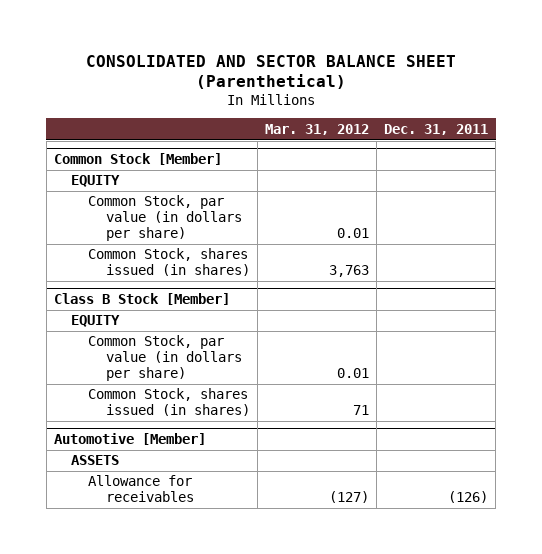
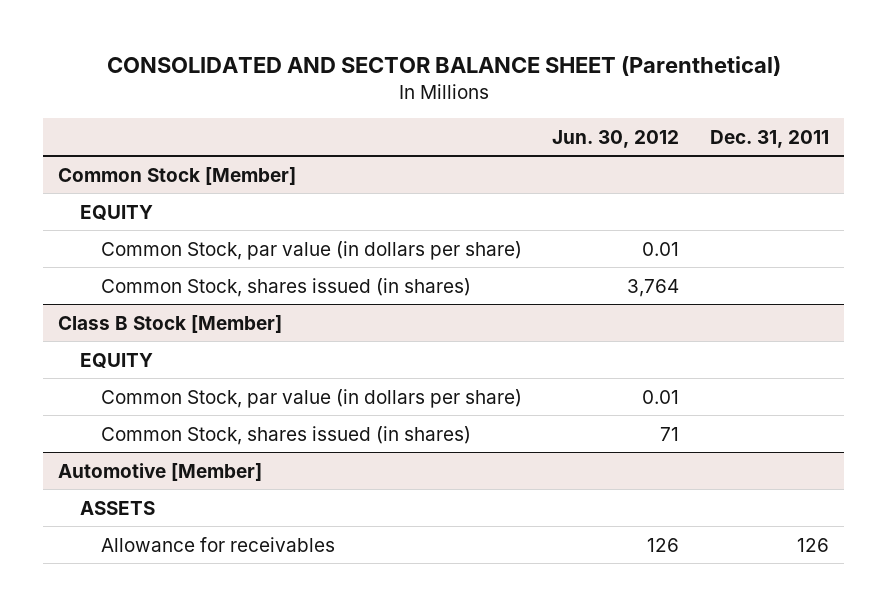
- | Mar. 31, 2012 | Dec. 31, 2011
+ | Jun. 30, 2012 | Dec. 31, 2011
@ Automotive [Member]
- Allowance for receivables | (127) | (126)
+ Allowance for receivables | 126 | 126

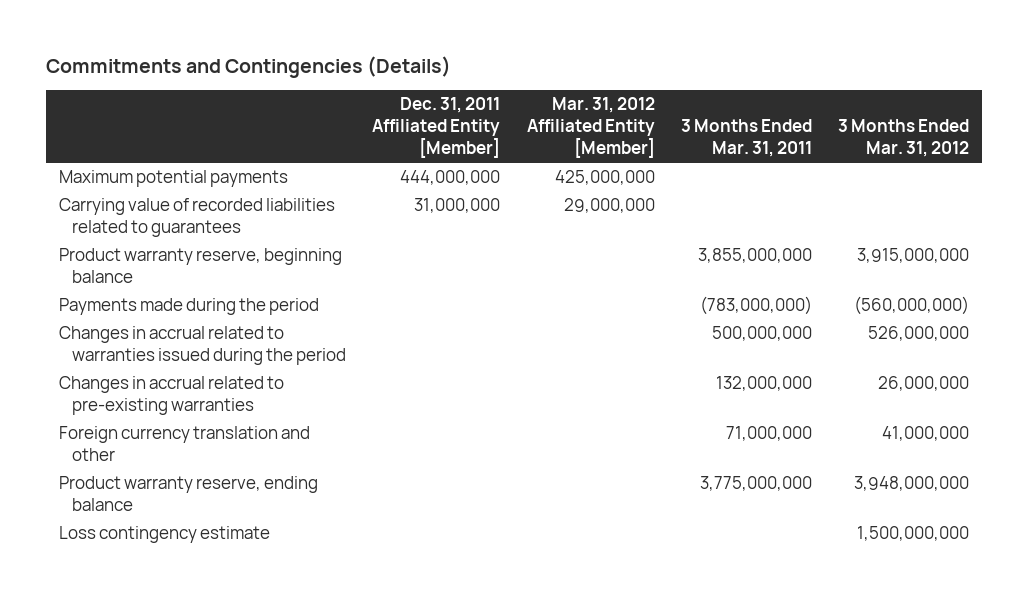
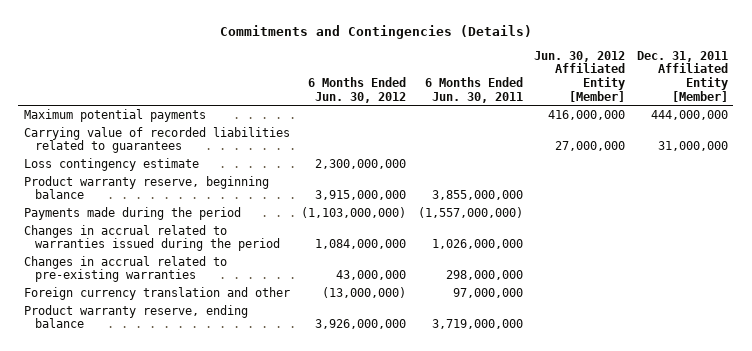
- | Dec. 31, 2011 Affiliated Entity [Member] | Mar. 31, 2012 Affiliated Entity [Member] | 3 Months Ended Mar. 31, 2011 | 3 Months Ended Mar. 31, 2012
+ | 6 Months Ended Jun. 30, 2012 | 6 Months Ended Jun. 30, 2011 | Jun. 30, 2012 Affiliated Entity [Member] | Dec. 31, 2011 Affiliated Entity [Member]
moved up: Loss contingency estimate | 2,300,000,000 | | |

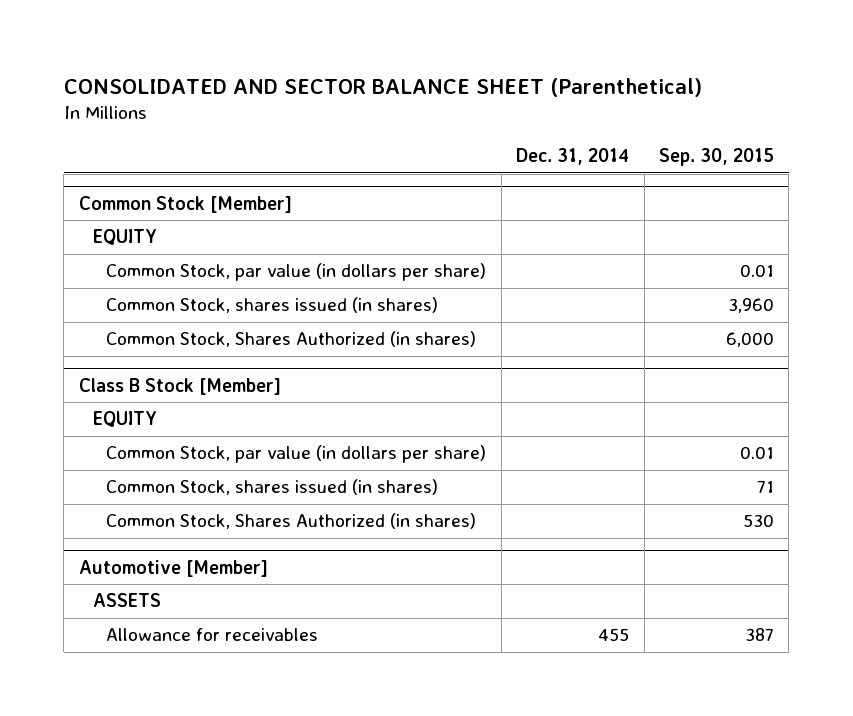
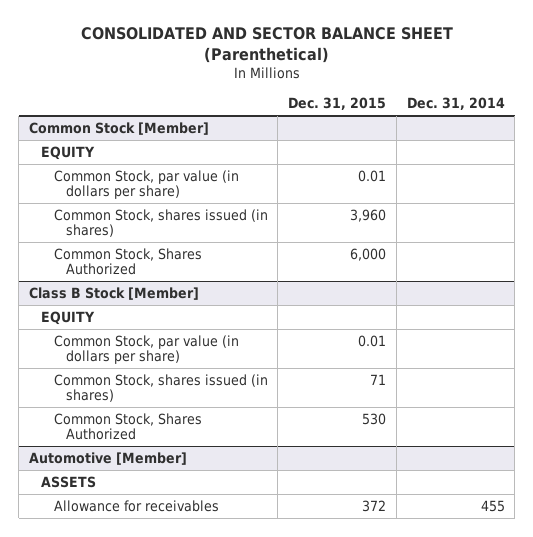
- | Dec. 31, 2014 | Sep. 30, 2015
+ | Dec. 31, 2015 | Dec. 31, 2014
@ Common Stock [Member]
- Common Stock, Shares Authorized (in shares) | | 6,000
+ Common Stock, Shares Authorized | 6,000 |
@ Class B Stock [Member]
- Common Stock, Shares Authorized (in shares) | | 530
+ Common Stock, Shares Authorized | 530 |

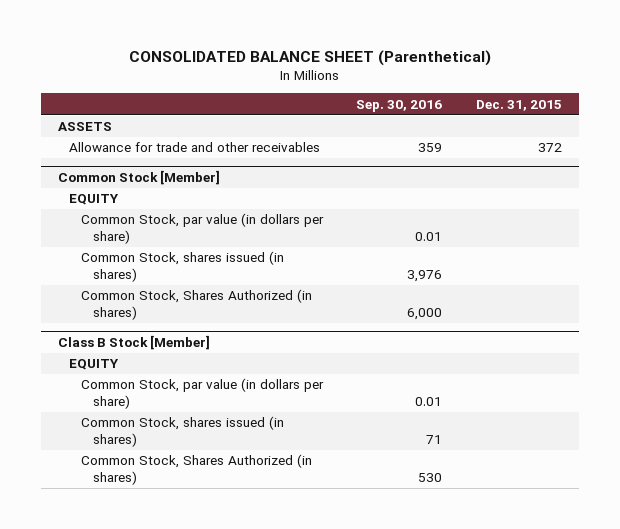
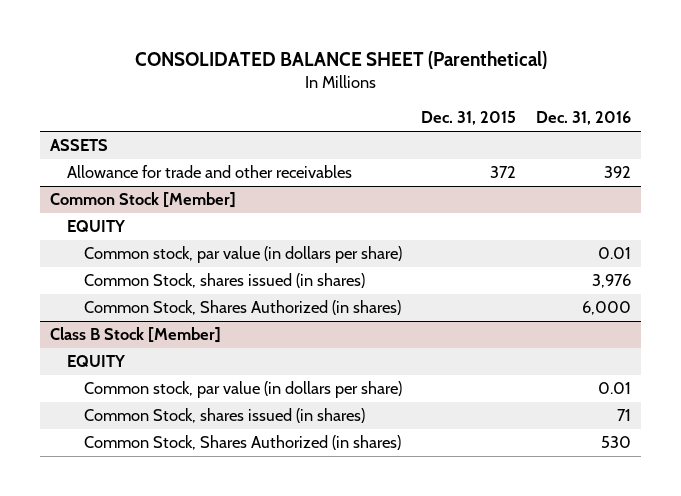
- | Sep. 30, 2016 | Dec. 31, 2015
+ | Dec. 31, 2015 | Dec. 31, 2016
@ Common Stock [Member]
- Common Stock, par value (in dollars per share) | 0.01 |
+ Common stock, par value (in dollars per share) | | 0.01
@ Class B Stock [Member]
- Common Stock, par value (in dollars per share) | 0.01 |
+ Common stock, par value (in dollars per share) | | 0.01

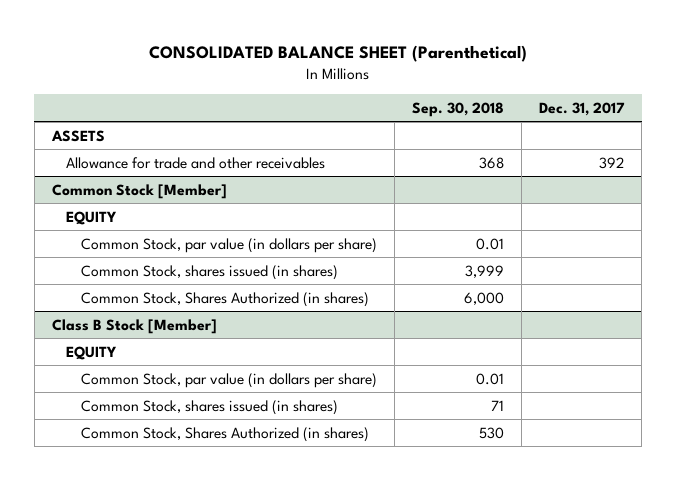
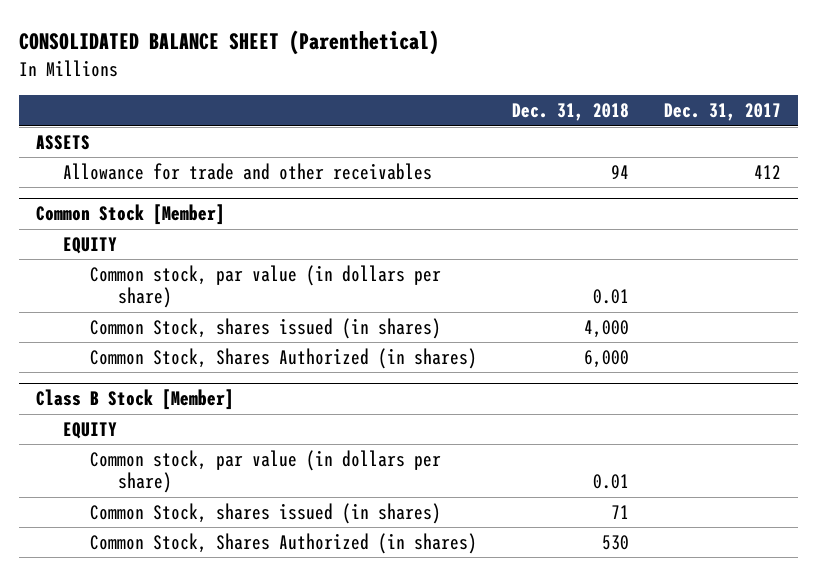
- | Sep. 30, 2018 | Dec. 31, 2017
+ | Dec. 31, 2018 | Dec. 31, 2017
- Allowance for trade and other receivables | 368 | 392
+ Allowance for trade and other receivables | 94 | 412
@ Common Stock [Member]
- Common Stock, par value (in dollars per share) | 0.01 |
+ Common stock, par value (in dollars per share) | 0.01 |
@ Class B Stock [Member]
- Common Stock, par value (in dollars per share) | 0.01 |
+ Common stock, par value (in dollars per share) | 0.01 |

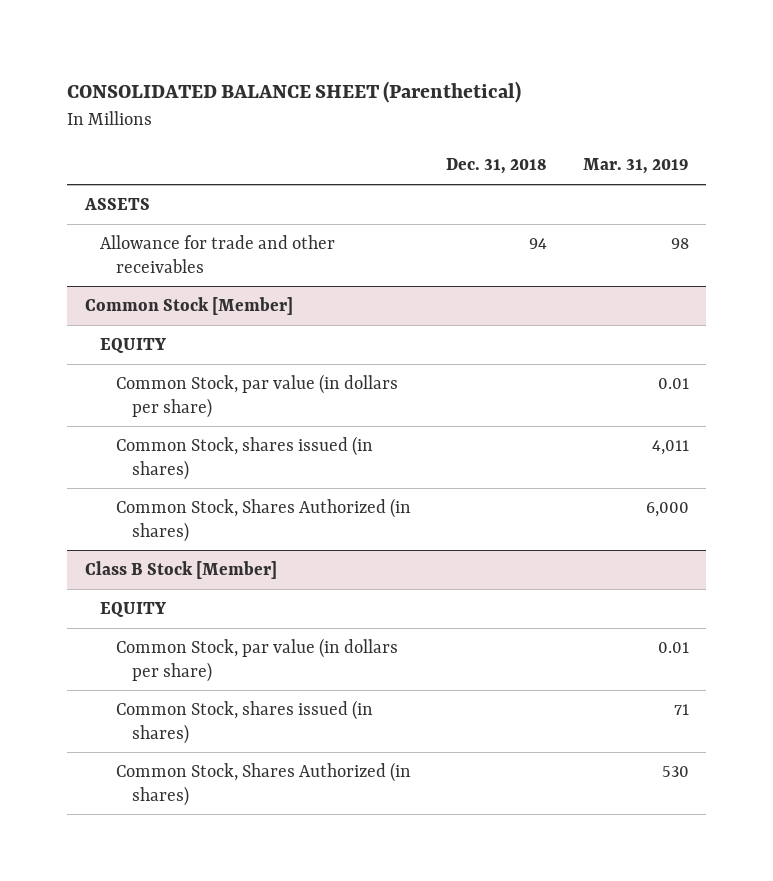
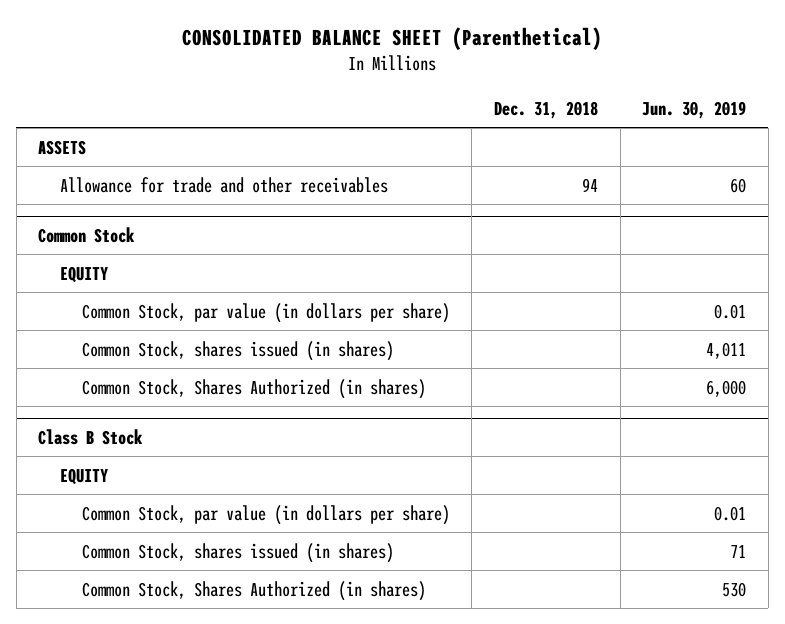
- | Dec. 31, 2018 | Mar. 31, 2019
+ | Dec. 31, 2018 | Jun. 30, 2019
- Common Stock [Member]
+ Common Stock
- Class B Stock [Member]
+ Class B Stock

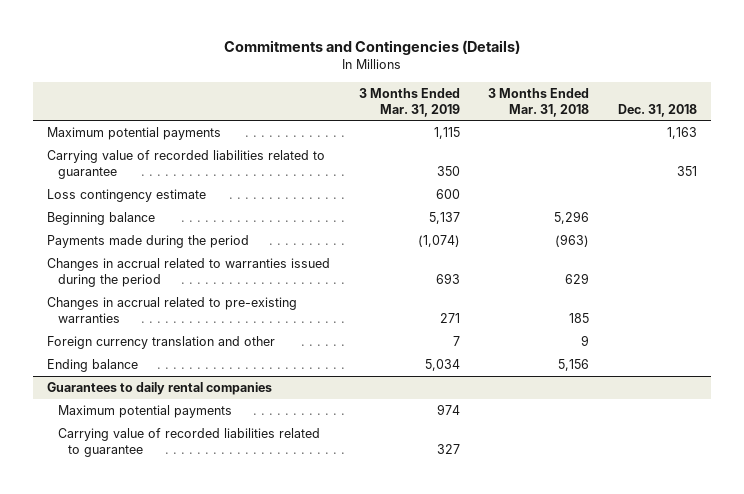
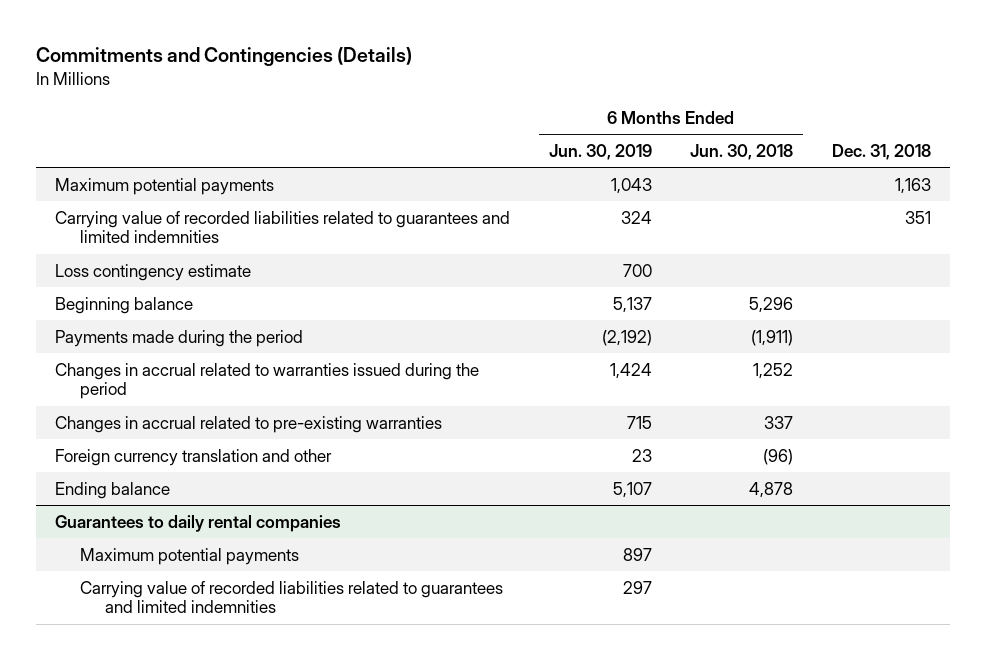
- | 3 Months Ended Mar. 31, 2019 | 3 Months Ended Mar. 31, 2018 | Dec. 31, 2018
+ | 6 Months Ended Jun. 30, 2019 | 6 Months Ended Jun. 30, 2018 | Dec. 31, 2018
- Carrying value of recorded liabilities related to guarantee | 350 | | 351
+ Carrying value of recorded liabilities related to guarantees and limited indemnities | 324 | | 351
@ Guarantees to daily rental companies
- Carrying value of recorded liabilities related to guarantee | 327 | |
+ Carrying value of recorded liabilities related to guarantees and limited indemnities | 297 | |

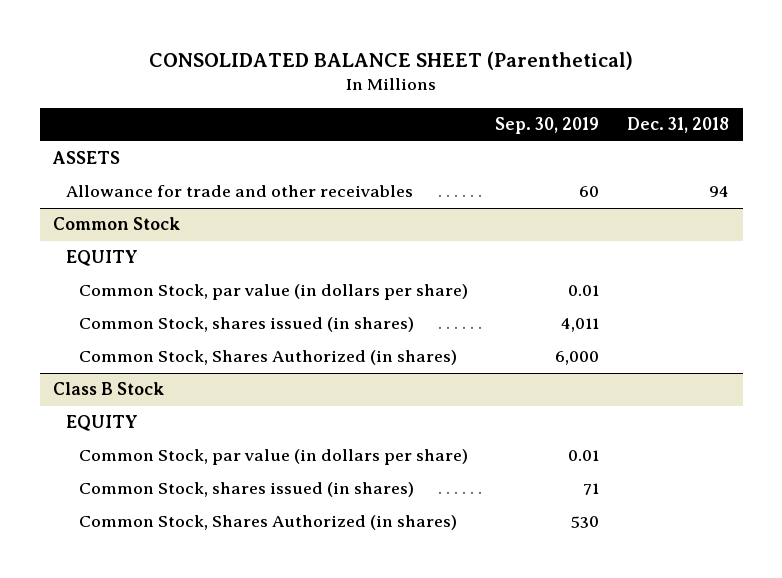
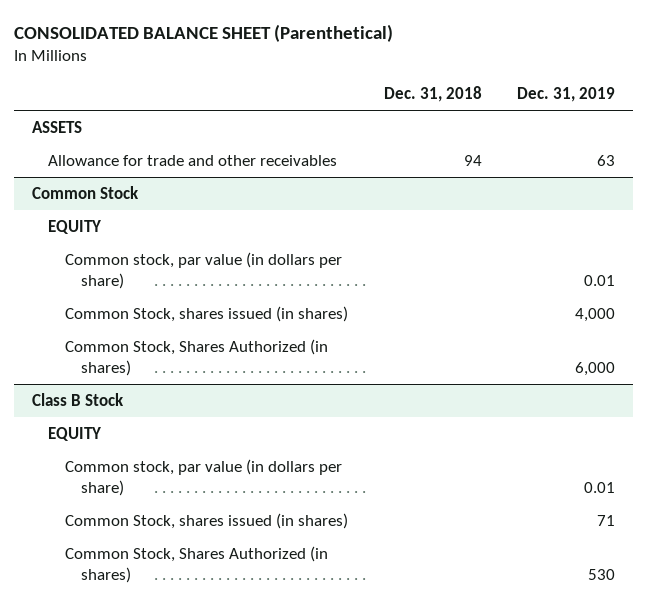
- | Sep. 30, 2019 | Dec. 31, 2018
+ | Dec. 31, 2018 | Dec. 31, 2019
@ Common Stock
- Common Stock, par value (in dollars per share) | 0.01 |
+ Common stock, par value (in dollars per share) | | 0.01
@ Class B Stock
- Common Stock, par value (in dollars per share) | 0.01 |
+ Common stock, par value (in dollars per share) | | 0.01

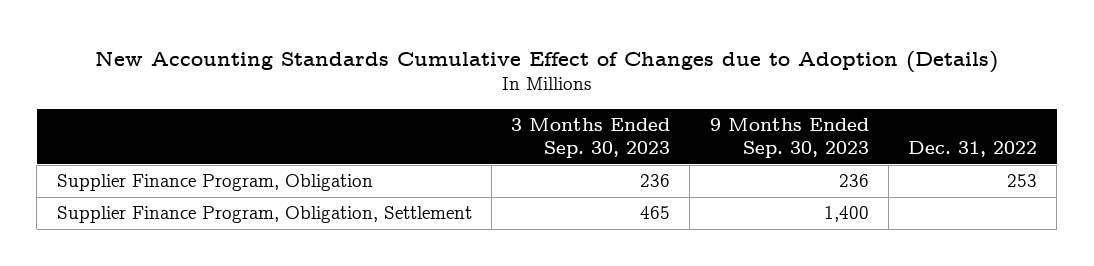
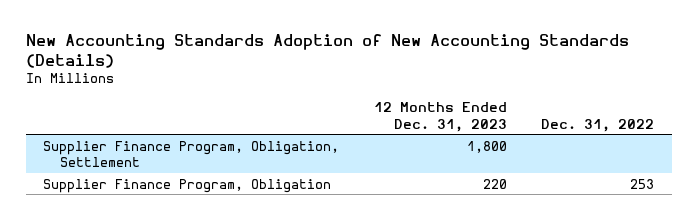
- New Accounting Standards Cumulative Effect of Changes due to Adoption (Details)
+ New Accounting Standards Adoption of New Accounting Standards (Details)
- | 3 Months Ended Sep. 30, 2023 | 9 Months Ended Sep. 30, 2023 | Dec. 31, 2022
+ | 12 Months Ended Dec. 31, 2023 | Dec. 31, 2022
moved down: Supplier Finance Program, Obligation | 220 | 253

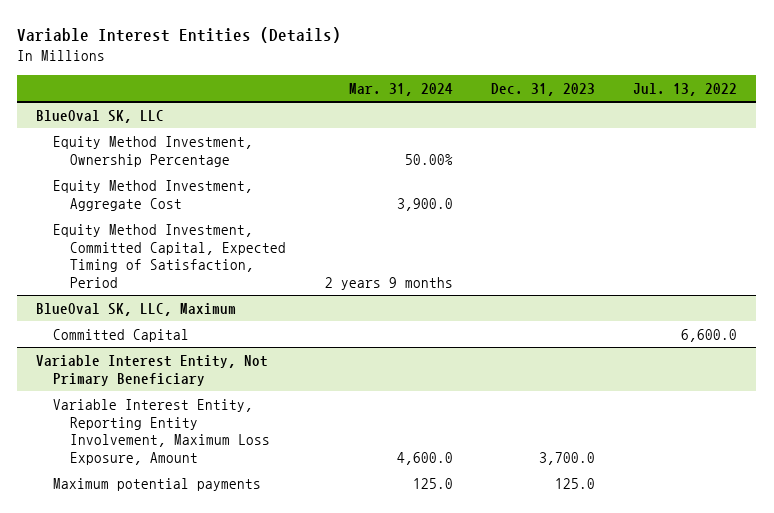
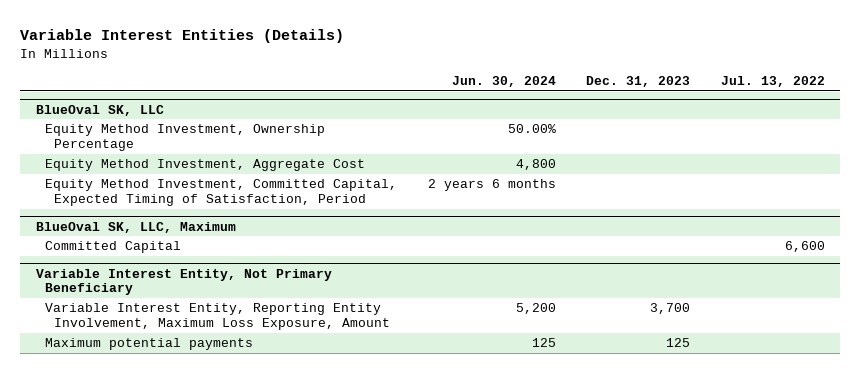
- | Mar. 31, 2024 | Dec. 31, 2023 | Jul. 13, 2022
+ | Jun. 30, 2024 | Dec. 31, 2023 | Jul. 13, 2022
@ BlueOval SK, LLC, Maximum
- Committed Capital | | | 6,600.0
+ Committed Capital | | | 6,600
@ Variable Interest Entity, Not Primary Beneficiary
- Variable Interest Entity, Reporting Entity Involvement, Maximum Loss Exposure, Amount | 4,600.0 | 3,700.0 |
- Maximum potential payments | 125.0 | 125.0 |
+ Variable Interest Entity, Reporting Entity Involvement, Maximum Loss Exposure, Amount | 5,200 | 3,700 |
+ Maximum potential payments | 125 | 125 |

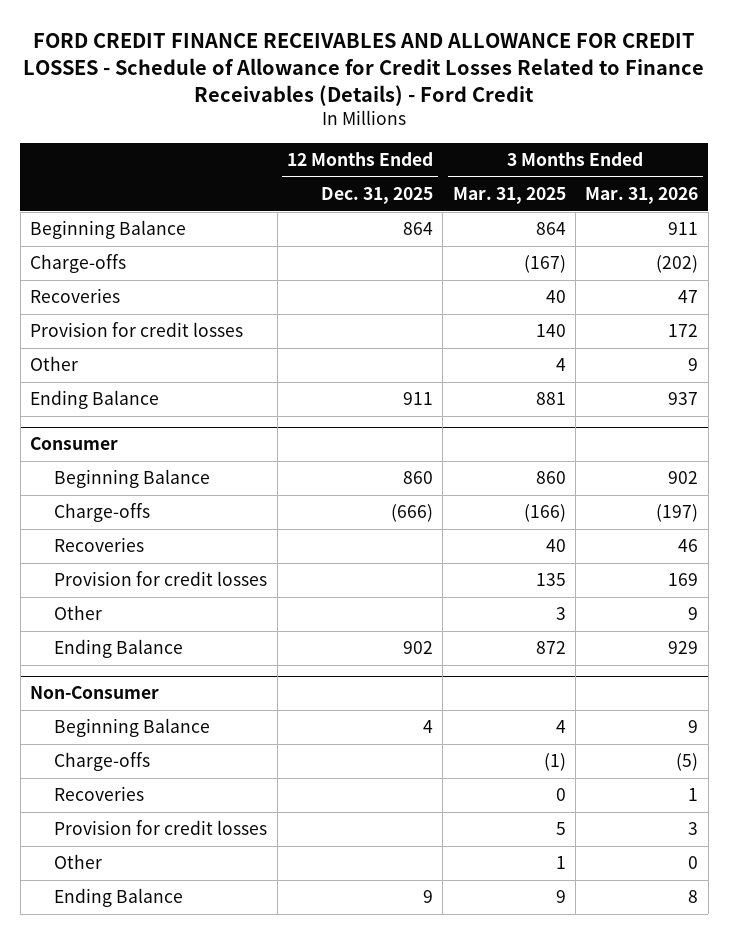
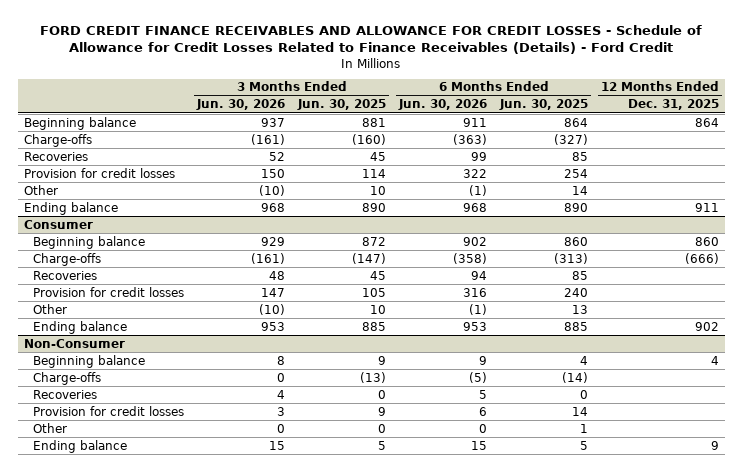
- | 12 Months Ended Dec. 31, 2025 | 3 Months Ended Mar. 31, 2025 | 3 Months Ended Mar. 31, 2026
+ | 3 Months Ended Jun. 30, 2026 | 3 Months Ended Jun. 30, 2025 | 6 Months Ended Jun. 30, 2026 | 6 Months Ended Jun. 30, 2025 | 12 Months Ended Dec. 31, 2025
- Beginning Balance | 864 | 864 | 911
+ Beginning balance | 937 | 881 | 911 | 864 | 864
- Ending Balance | 911 | 881 | 937
+ Ending balance | 968 | 890 | 968 | 890 | 911
@ Consumer
- Beginning Balance | 860 | 860 | 902
+ Beginning balance | 929 | 872 | 902 | 860 | 860
- Ending Balance | 902 | 872 | 929
+ Ending balance | 953 | 885 | 953 | 885 | 902
@ Non-Consumer
- Beginning Balance | 4 | 4 | 9
+ Beginning balance | 8 | 9 | 9 | 4 | 4
- Ending Balance | 9 | 9 | 8
+ Ending balance | 15 | 5 | 15 | 5 | 9

